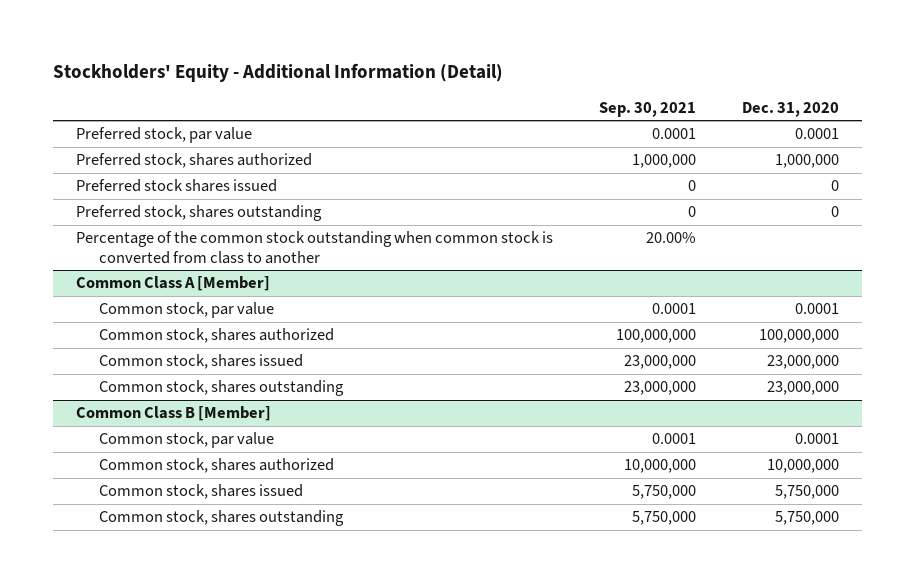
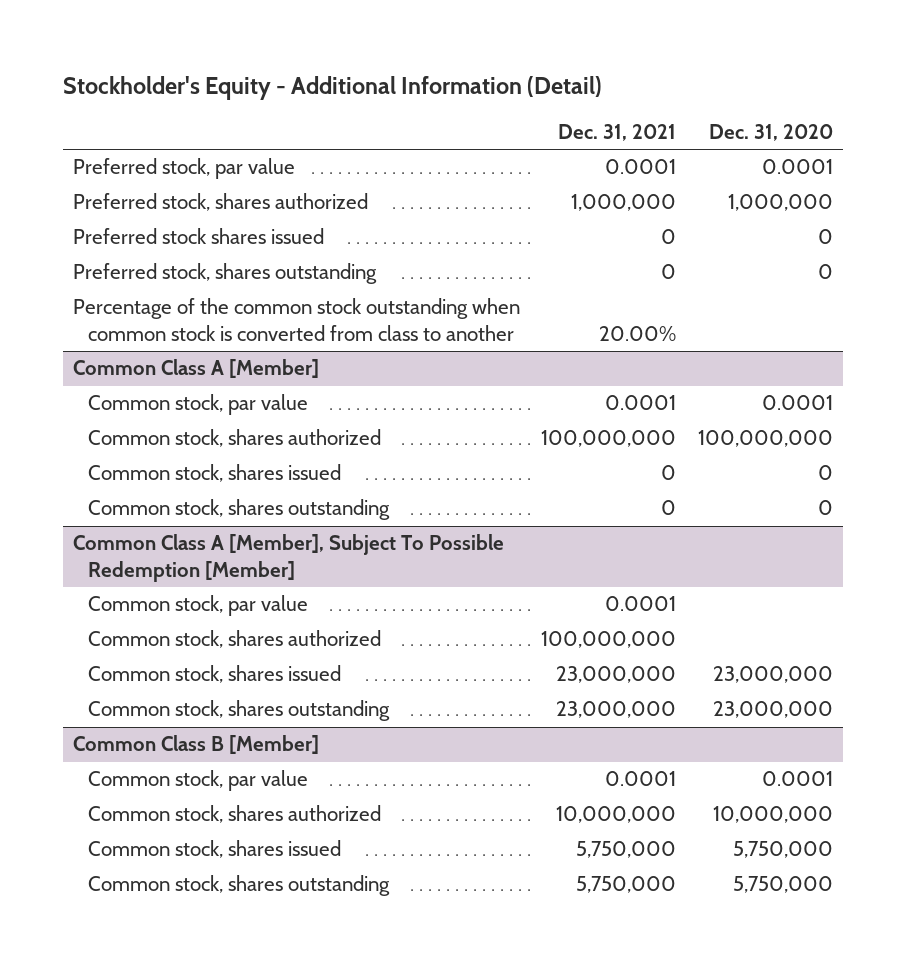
- Stockholders' Equity - Additional Information (Detail)
+ Stockholder's Equity - Additional Information (Detail)
- | Sep. 30, 2021 | Dec. 31, 2020
+ | Dec. 31, 2021 | Dec. 31, 2020
@ Common Class A [Member]
+ Common stock, shares issued | 0 | 0
+ Common stock, shares outstanding | 0 | 0
+ Common Class A [Member], Subject To Possible Redemption [Member]
+ Common stock, par value | 0.0001 |
+ Common stock, shares authorized | 100,000,000 |

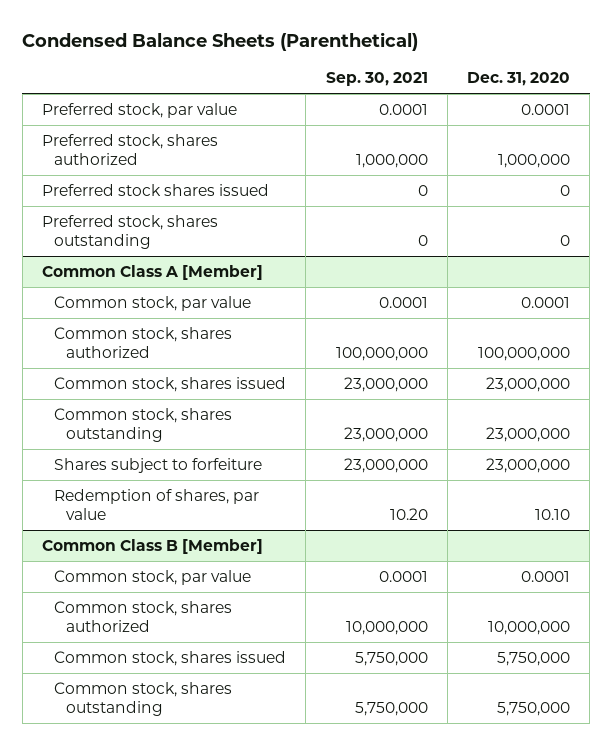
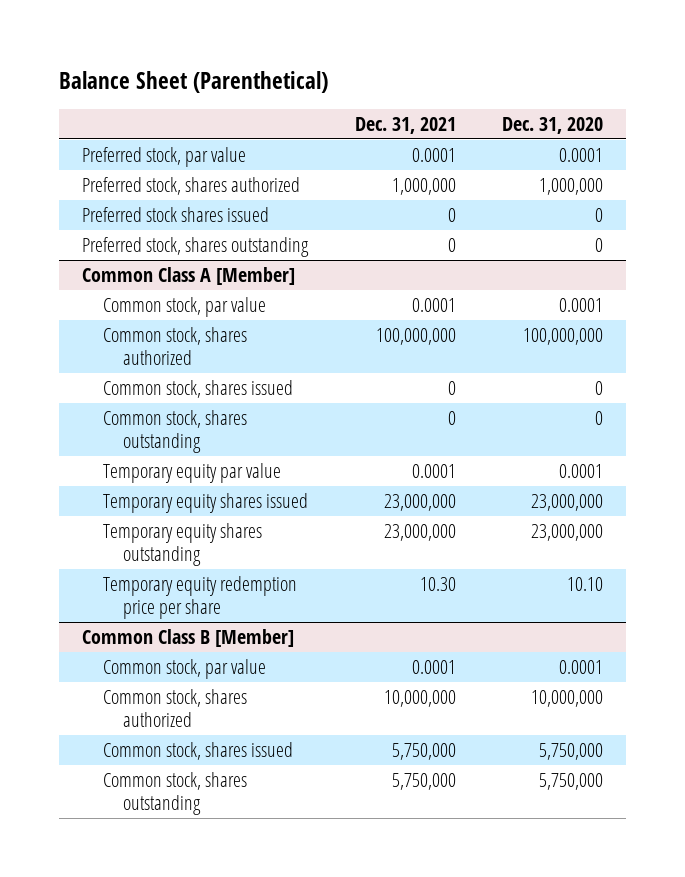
- Condensed Balance Sheets (Parenthetical)
+ Balance Sheet (Parenthetical)
- | Sep. 30, 2021 | Dec. 31, 2020
+ | Dec. 31, 2021 | Dec. 31, 2020
@ Common Class A [Member]
- Common stock, shares issued | 23,000,000 | 23,000,000
- Common stock, shares outstanding | 23,000,000 | 23,000,000
- Shares subject to forfeiture | 23,000,000 | 23,000,000
- Redemption of shares, par value | 10.20 | 10.10
+ Common stock, shares issued | 0 | 0
+ Common stock, shares outstanding | 0 | 0
+ Temporary equity par value | 0.0001 | 0.0001
+ Temporary equity shares issued | 23,000,000 | 23,000,000
+ Temporary equity shares outstanding | 23,000,000 | 23,000,000
+ Temporary equity redemption price per share | 10.30 | 10.10

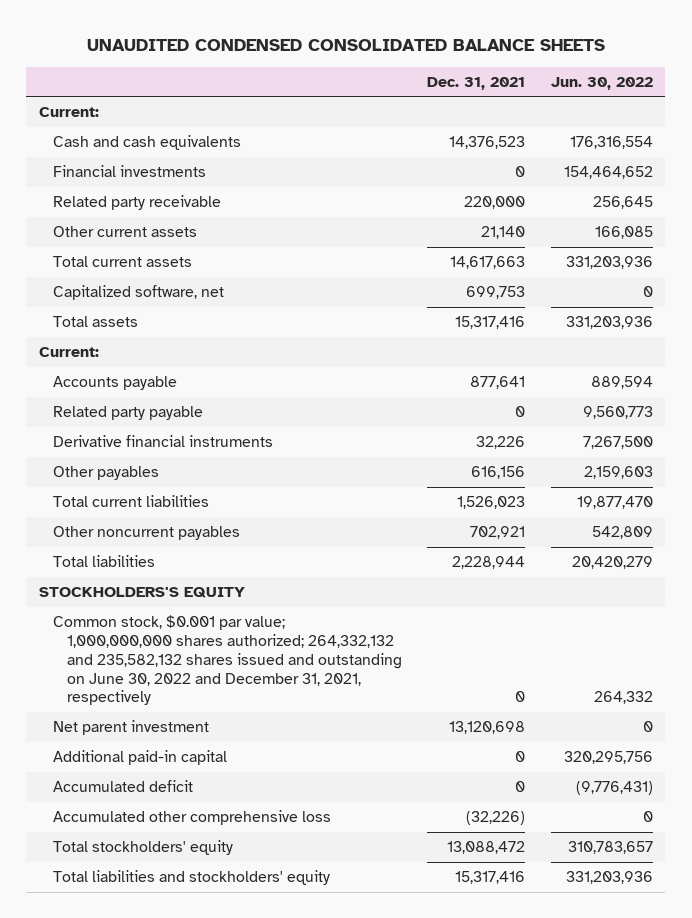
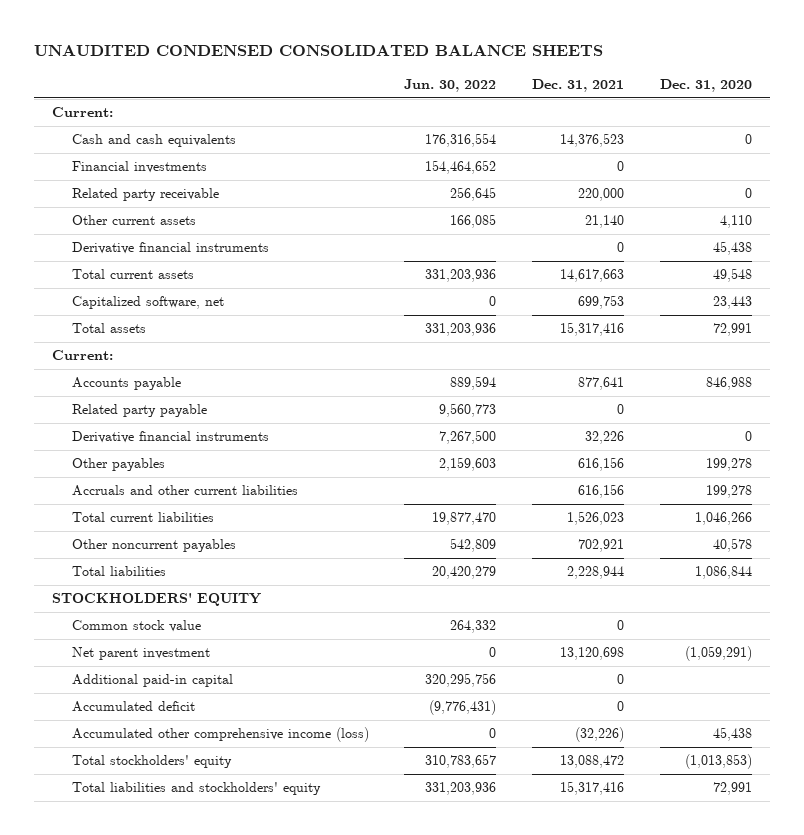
- | Dec. 31, 2021 | Jun. 30, 2022
+ | Jun. 30, 2022 | Dec. 31, 2021 | Dec. 31, 2020
+ Derivative financial instruments | | 0 | 45,438
+ Accruals and other current liabilities | | 616,156 | 199,278
- STOCKHOLDERS'S EQUITY
- Common stock, $0.001 par value; 1,000,000,000 shares authorized; 264,332,132 and 235,582,132 shares issued and outstanding on June 30, 2022 and December 31, 2021, respectively | 0 | 264,332
+ STOCKHOLDERS' EQUITY
+ Common stock value | 264,332 | 0 |
- Accumulated other comprehensive loss | (32,226) | 0
+ Accumulated other comprehensive income (loss) | 0 | (32,226) | 45,438

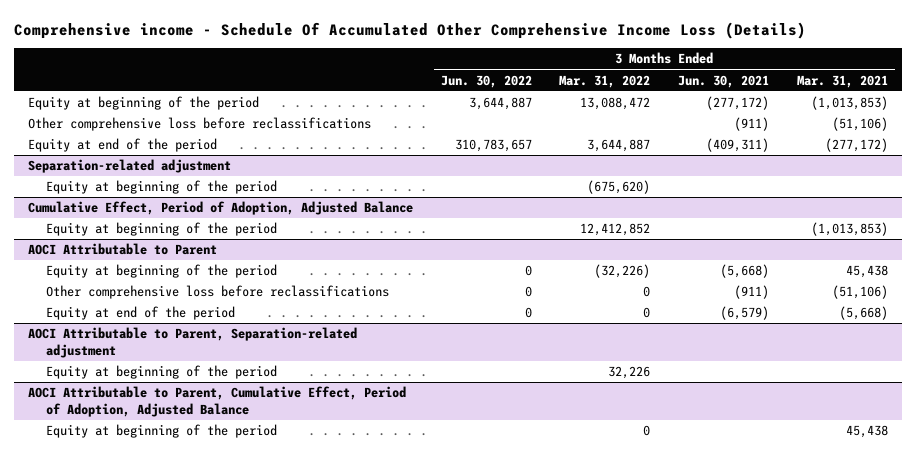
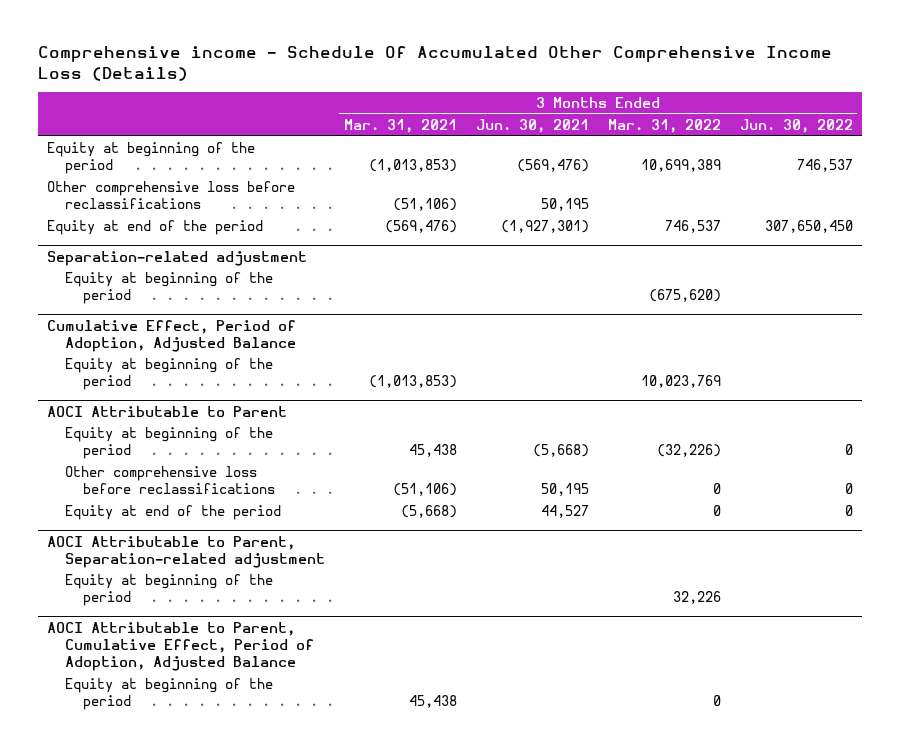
- | 3 Months Ended Jun. 30, 2022 | 3 Months Ended Mar. 31, 2022 | 3 Months Ended Jun. 30, 2021 | 3 Months Ended Mar. 31, 2021
+ | 3 Months Ended Mar. 31, 2021 | 3 Months Ended Jun. 30, 2021 | 3 Months Ended Mar. 31, 2022 | 3 Months Ended Jun. 30, 2022
- Equity at beginning of the period | 3,644,887 | 13,088,472 | (277,172) | (1,013,853)
- Other comprehensive loss before reclassifications | | | (911) | (51,106)
- Equity at end of the period | 310,783,657 | 3,644,887 | (409,311) | (277,172)
+ Equity at beginning of the period | (1,013,853) | (569,476) | 10,699,389 | 746,537
+ Other comprehensive loss before reclassifications | (51,106) | 50,195 | |
+ Equity at end of the period | (569,476) | (1,927,301) | 746,537 | 307,650,450
@ Cumulative Effect, Period of Adoption, Adjusted Balance
- Equity at beginning of the period | | 12,412,852 | | (1,013,853)
+ Equity at beginning of the period | (1,013,853) | | 10,023,769 |
@ AOCI Attributable to Parent
- Other comprehensive loss before reclassifications | 0 | 0 | (911) | (51,106)
- Equity at end of the period | 0 | 0 | (6,579) | (5,668)
+ Other comprehensive loss before reclassifications | (51,106) | 50,195 | 0 | 0
+ Equity at end of the period | (5,668) | 44,527 | 0 | 0

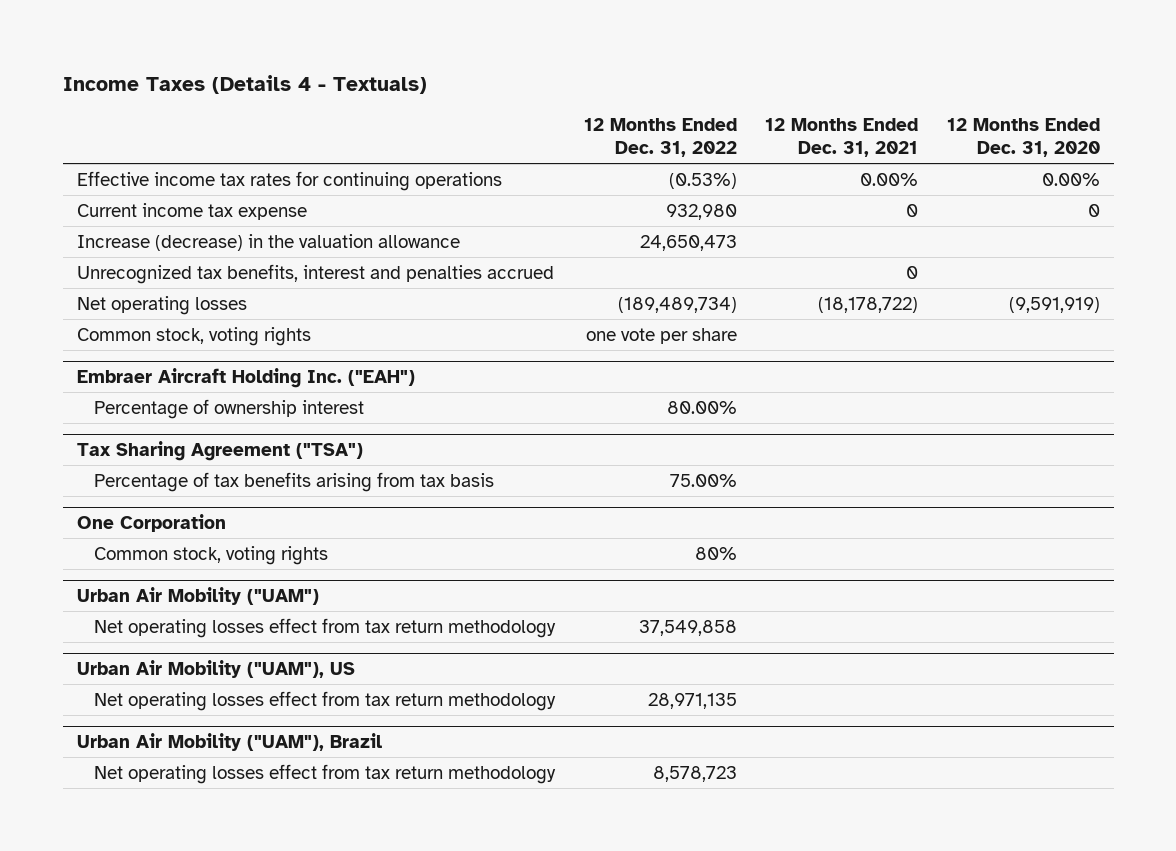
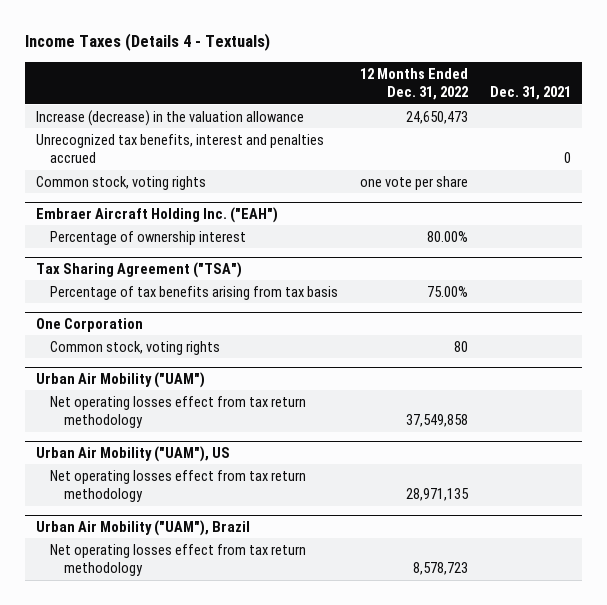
- | 12 Months Ended Dec. 31, 2022 | 12 Months Ended Dec. 31, 2021 | 12 Months Ended Dec. 31, 2020
+ | 12 Months Ended Dec. 31, 2022 | Dec. 31, 2021
- Effective income tax rates for continuing operations | (0.53%) | 0.00% | 0.00%
- Current income tax expense | 932,980 | 0 | 0
- Net operating losses | (189,489,734) | (18,178,722) | (9,591,919)
@ One Corporation
- Common stock, voting rights | 80% | |
+ Common stock, voting rights | 80 |

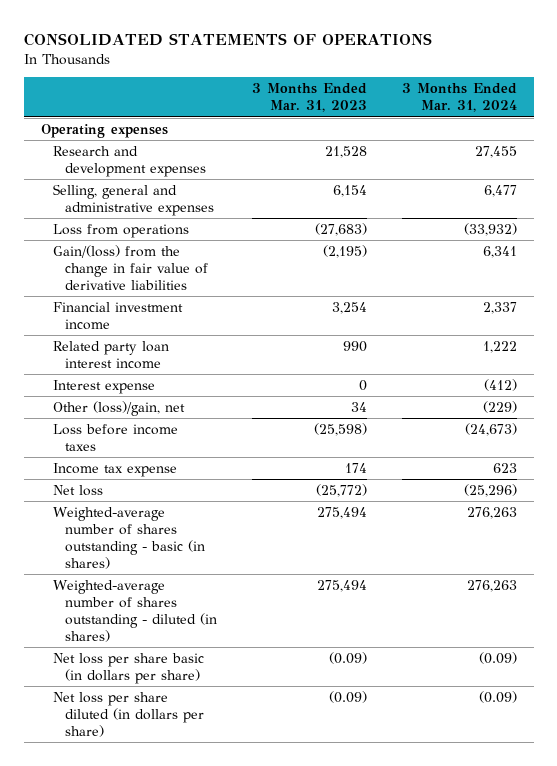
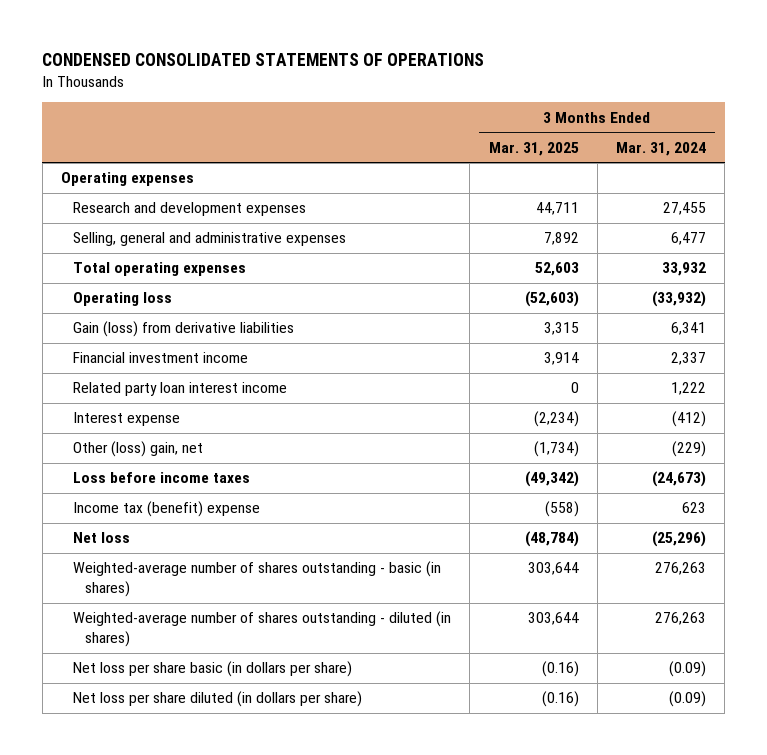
- CONSOLIDATED STATEMENTS OF OPERATIONS
+ CONDENSED CONSOLIDATED STATEMENTS OF OPERATIONS
- | 3 Months Ended Mar. 31, 2023 | 3 Months Ended Mar. 31, 2024
+ | 3 Months Ended Mar. 31, 2025 | 3 Months Ended Mar. 31, 2024
- Loss from operations | (27,683) | (33,932)
- Gain/(loss) from the change in fair value of derivative liabilities | (2,195) | 6,341
+ Total operating expenses | 52,603 | 33,932
+ Operating loss | (52,603) | (33,932)
+ Gain (loss) from derivative liabilities | 3,315 | 6,341
- Other (loss)/gain, net | 34 | (229)
+ Other (loss) gain, net | (1,734) | (229)
- Income tax expense | 174 | 623
+ Income tax (benefit) expense | (558) | 623

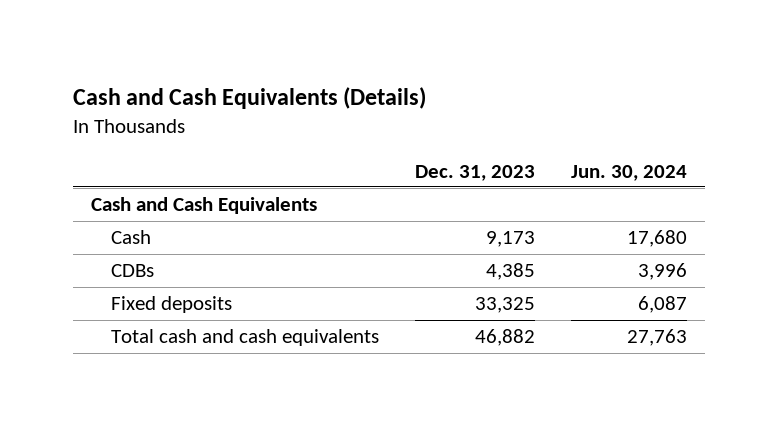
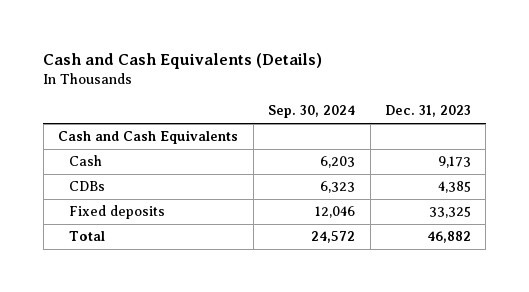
- | Dec. 31, 2023 | Jun. 30, 2024
+ | Sep. 30, 2024 | Dec. 31, 2023
- Total cash and cash equivalents | 46,882 | 27,763
+ Total | 24,572 | 46,882

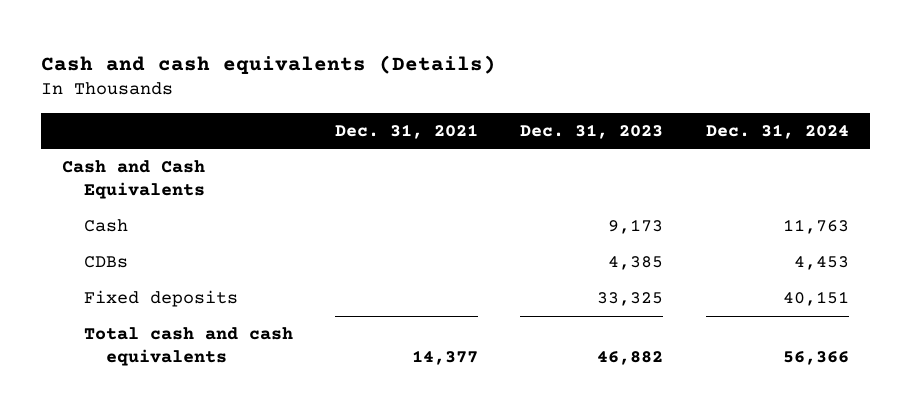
- Cash and Cash Equivalents (Details)
+ Cash and cash equivalents (Details)
- | Sep. 30, 2024 | Dec. 31, 2023
+ | Dec. 31, 2021 | Dec. 31, 2023 | Dec. 31, 2024
- Total | 24,572 | 46,882
+ Total cash and cash equivalents | 14,377 | 46,882 | 56,366

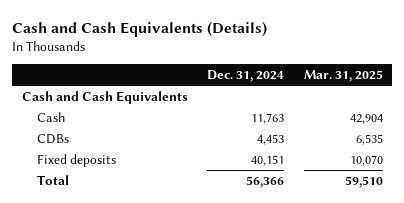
- Cash and cash equivalents (Details)
+ Cash and Cash Equivalents (Details)
- | Dec. 31, 2021 | Dec. 31, 2023 | Dec. 31, 2024
+ | Dec. 31, 2024 | Mar. 31, 2025
- Total cash and cash equivalents | 14,377 | 46,882 | 56,366
+ Total | 56,366 | 59,510

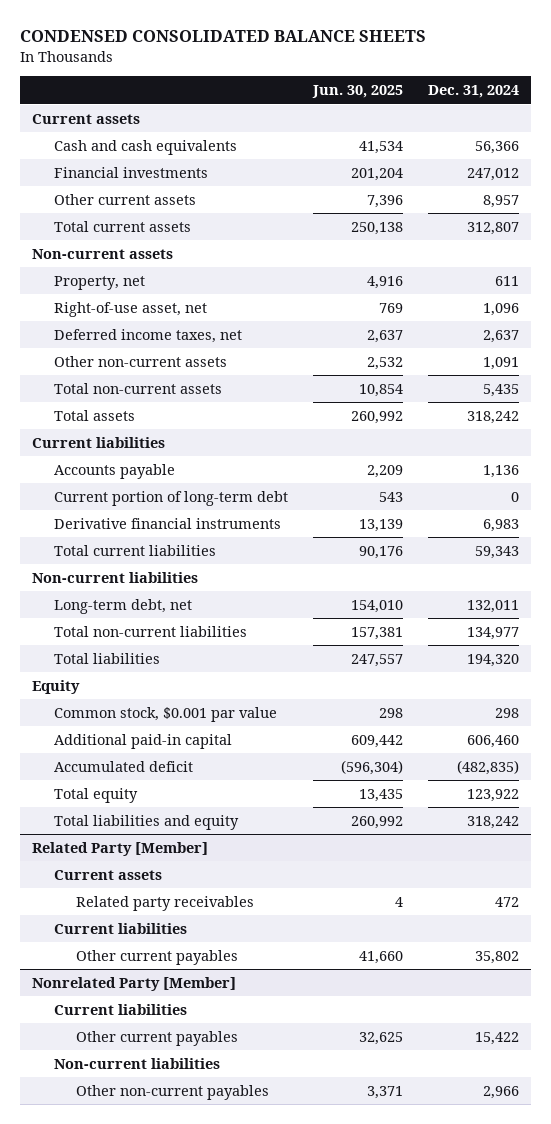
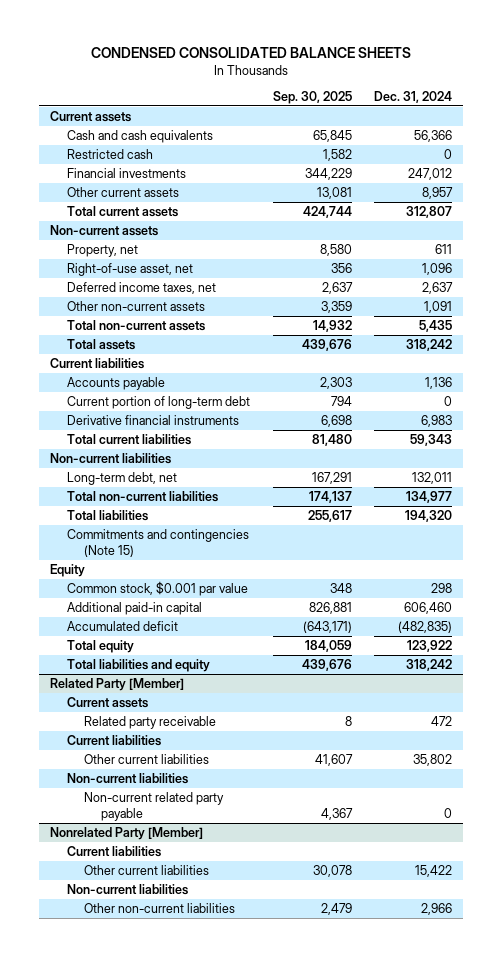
- | Jun. 30, 2025 | Dec. 31, 2024
+ | Sep. 30, 2025 | Dec. 31, 2024
+ Restricted cash | 1,582 | 0
+ Commitments and contingencies (Note 15)
@ Related Party [Member]
- Related party receivables | 4 | 472
+ Related party receivable | 8 | 472
- Other current payables | 41,660 | 35,802
+ Other current liabilities | 41,607 | 35,802
+ Non-current liabilities
+ Non-current related party payable | 4,367 | 0
@ Nonrelated Party [Member]
- Other current payables | 32,625 | 15,422
+ Other current liabilities | 30,078 | 15,422
- Other non-current payables | 3,371 | 2,966
+ Other non-current liabilities | 2,479 | 2,966

